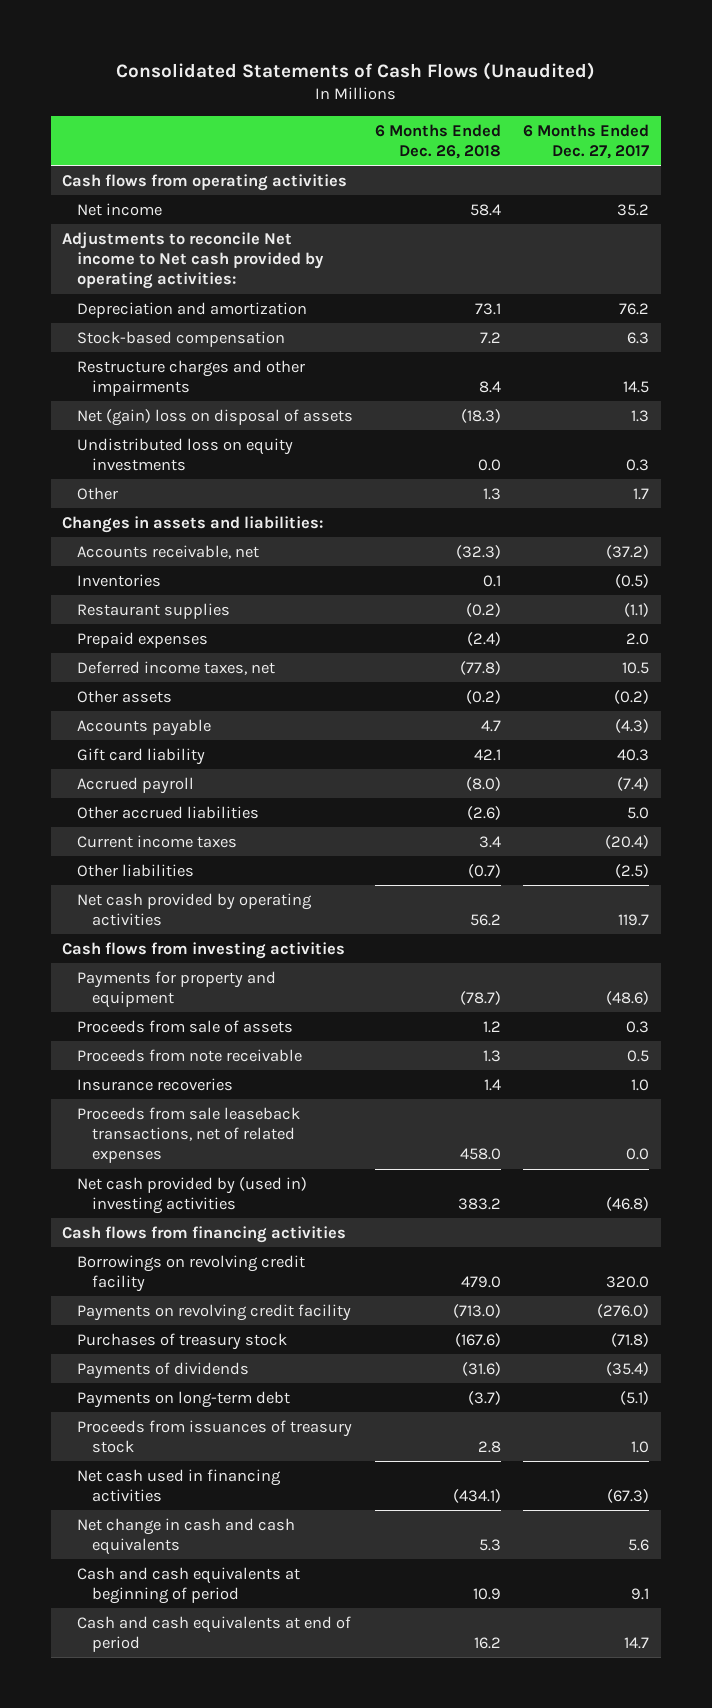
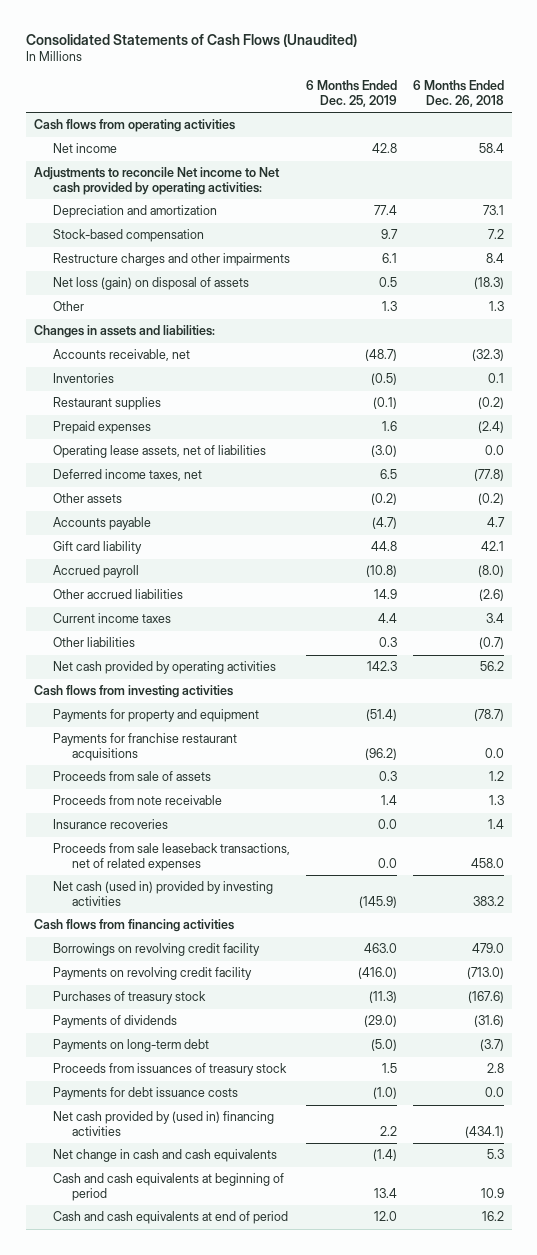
- | 6 Months Ended Dec. 26, 2018 | 6 Months Ended Dec. 27, 2017
+ | 6 Months Ended Dec. 25, 2019 | 6 Months Ended Dec. 26, 2018
- Net (gain) loss on disposal of assets | (18.3) | 1.3
- Undistributed loss on equity investments | 0.0 | 0.3
+ Net loss (gain) on disposal of assets | 0.5 | (18.3)
+ Operating lease assets, net of liabilities | (3.0) | 0.0
+ Payments for franchise restaurant acquisitions | (96.2) | 0.0
- Net cash provided by (used in) investing activities | 383.2 | (46.8)
+ Net cash (used in) provided by investing activities | (145.9) | 383.2
- Net cash used in financing activities | (434.1) | (67.3)
+ Payments for debt issuance costs | (1.0) | 0.0
+ Net cash provided by (used in) financing activities | 2.2 | (434.1)

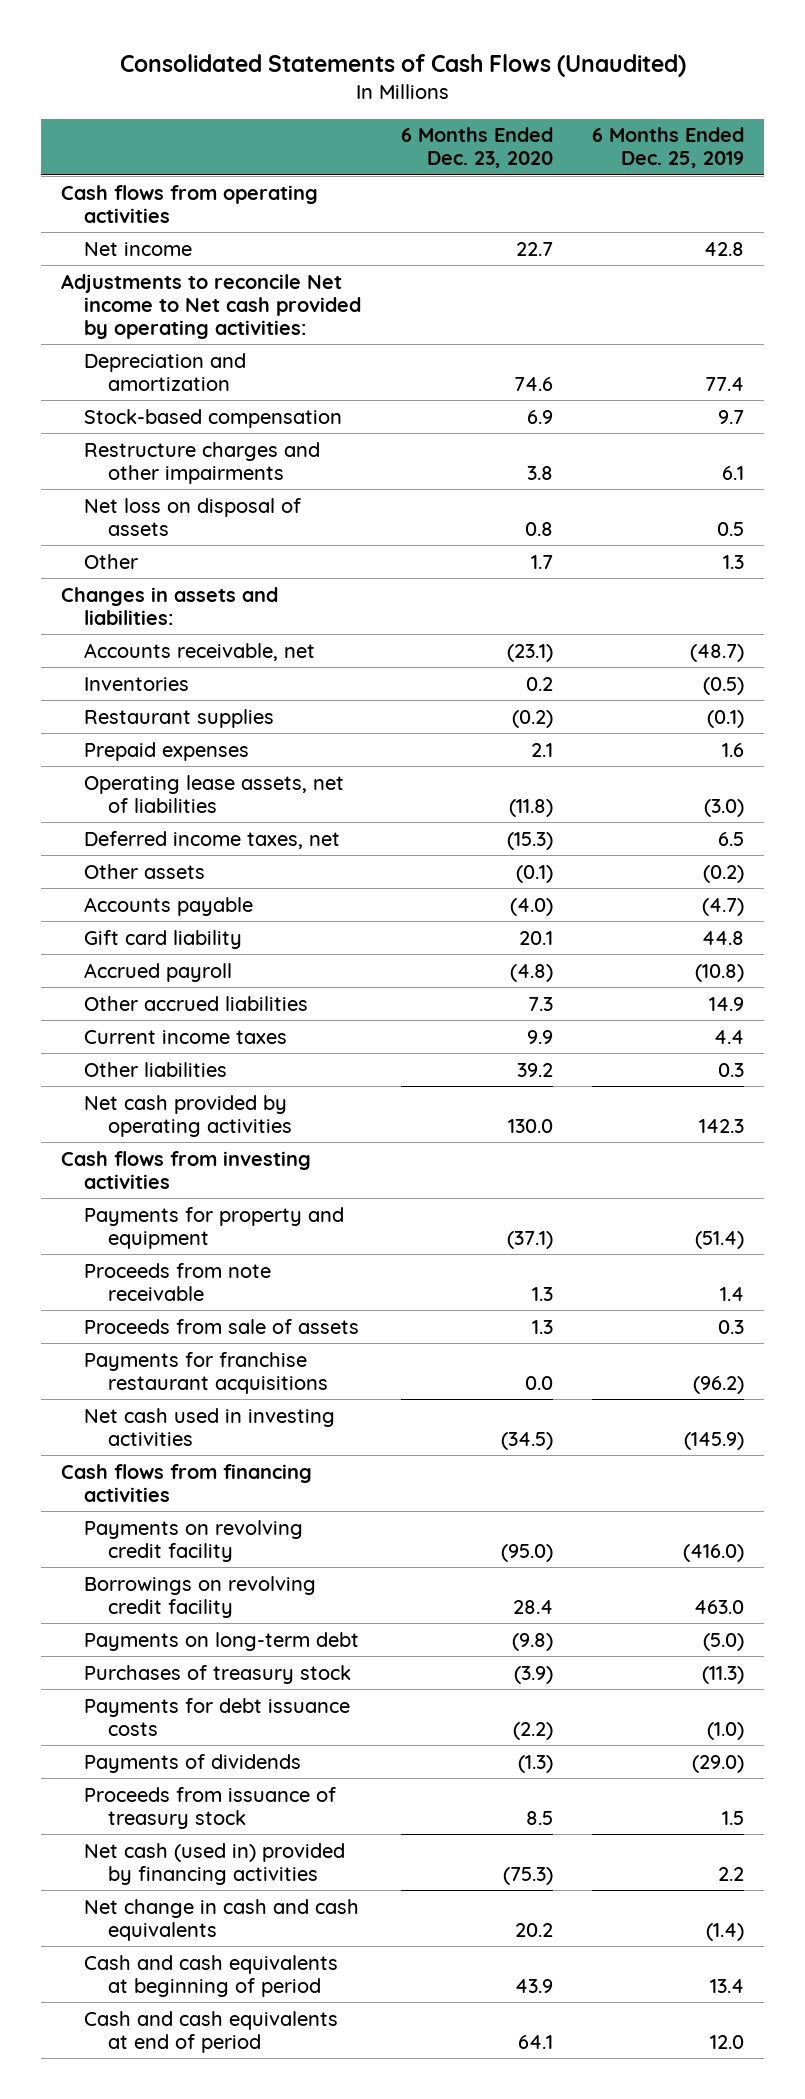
- | 6 Months Ended Dec. 25, 2019 | 6 Months Ended Dec. 26, 2018
+ | 6 Months Ended Dec. 23, 2020 | 6 Months Ended Dec. 25, 2019
- Net loss (gain) on disposal of assets | 0.5 | (18.3)
+ Net loss on disposal of assets | 0.8 | 0.5
- Insurance recoveries | 0.0 | 1.4
- Proceeds from sale leaseback transactions, net of related expenses | 0.0 | 458.0
- Net cash (used in) provided by investing activities | (145.9) | 383.2
moved down: Proceeds from sale of assets | 1.3 | 0.3
moved down: Payments for franchise restaurant acquisitions | 0.0 | (96.2)
+ Net cash used in investing activities | (34.5) | (145.9)
moved down: Borrowings on revolving credit facility | 28.4 | 463.0
- Proceeds from issuances of treasury stock | 1.5 | 2.8
moved down: Purchases of treasury stock | (3.9) | (11.3)
- Net cash provided by (used in) financing activities | 2.2 | (434.1)
moved down: Payments of dividends | (1.3) | (29.0)
+ Proceeds from issuance of treasury stock | 8.5 | 1.5
+ Net cash (used in) provided by financing activities | (75.3) | 2.2

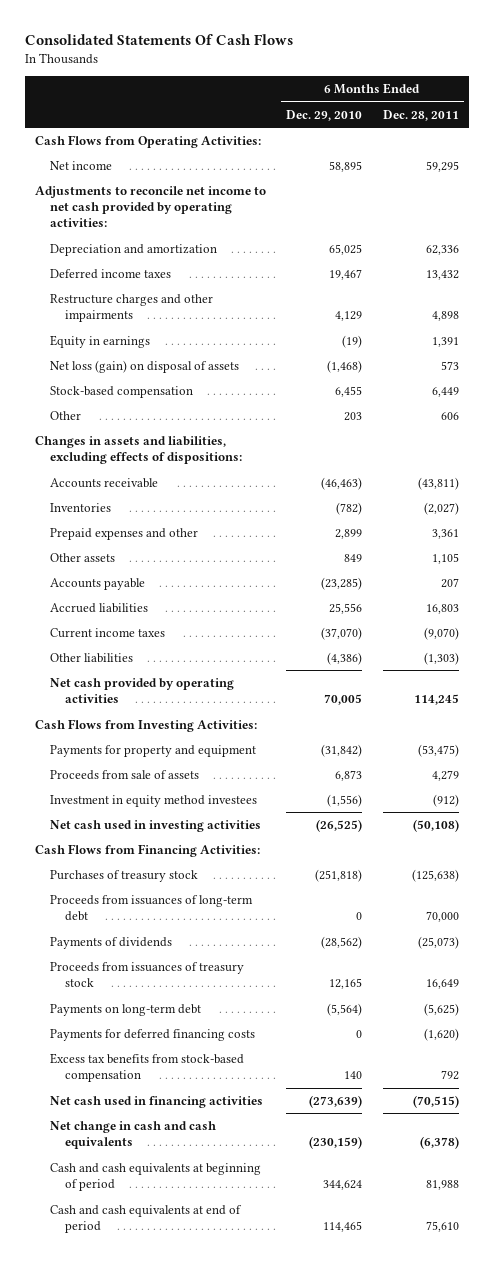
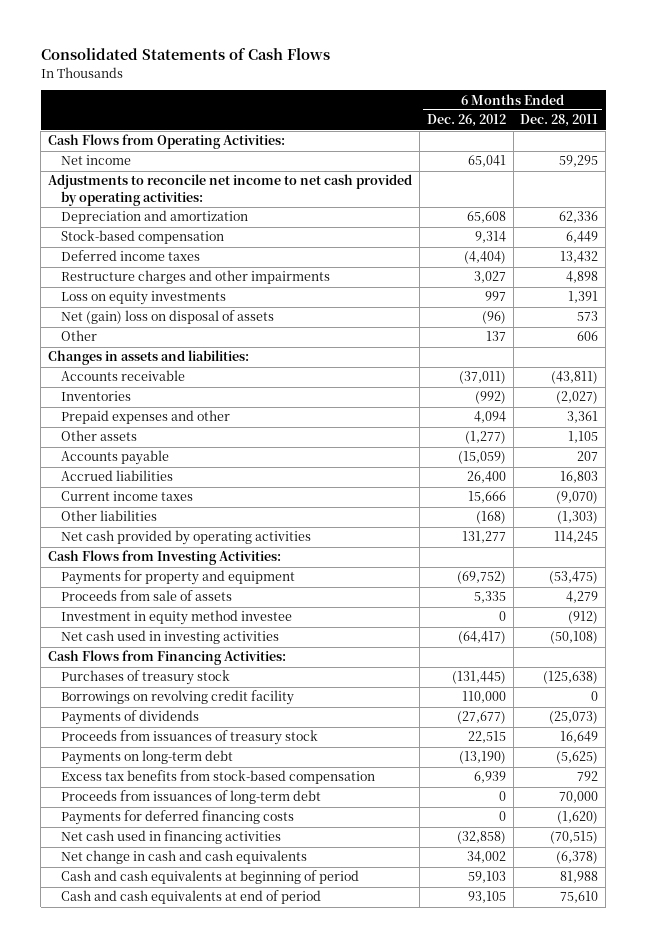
- Consolidated Statements Of Cash Flows
+ Consolidated Statements of Cash Flows
- | 6 Months Ended Dec. 29, 2010 | 6 Months Ended Dec. 28, 2011
+ | 6 Months Ended Dec. 26, 2012 | 6 Months Ended Dec. 28, 2011
moved up: Stock-based compensation | 9,314 | 6,449
- Equity in earnings | (19) | 1,391
- Net loss (gain) on disposal of assets | (1,468) | 573
+ Loss on equity investments | 997 | 1,391
+ Net (gain) loss on disposal of assets | (96) | 573
- Changes in assets and liabilities, excluding effects of dispositions:
+ Changes in assets and liabilities:
- Investment in equity method investees | (1,556) | (912)
+ Investment in equity method investee | 0 | (912)
+ Borrowings on revolving credit facility | 110,000 | 0
moved down: Proceeds from issuances of long-term debt | 0 | 70,000
moved down: Payments for deferred financing costs | 0 | (1,620)

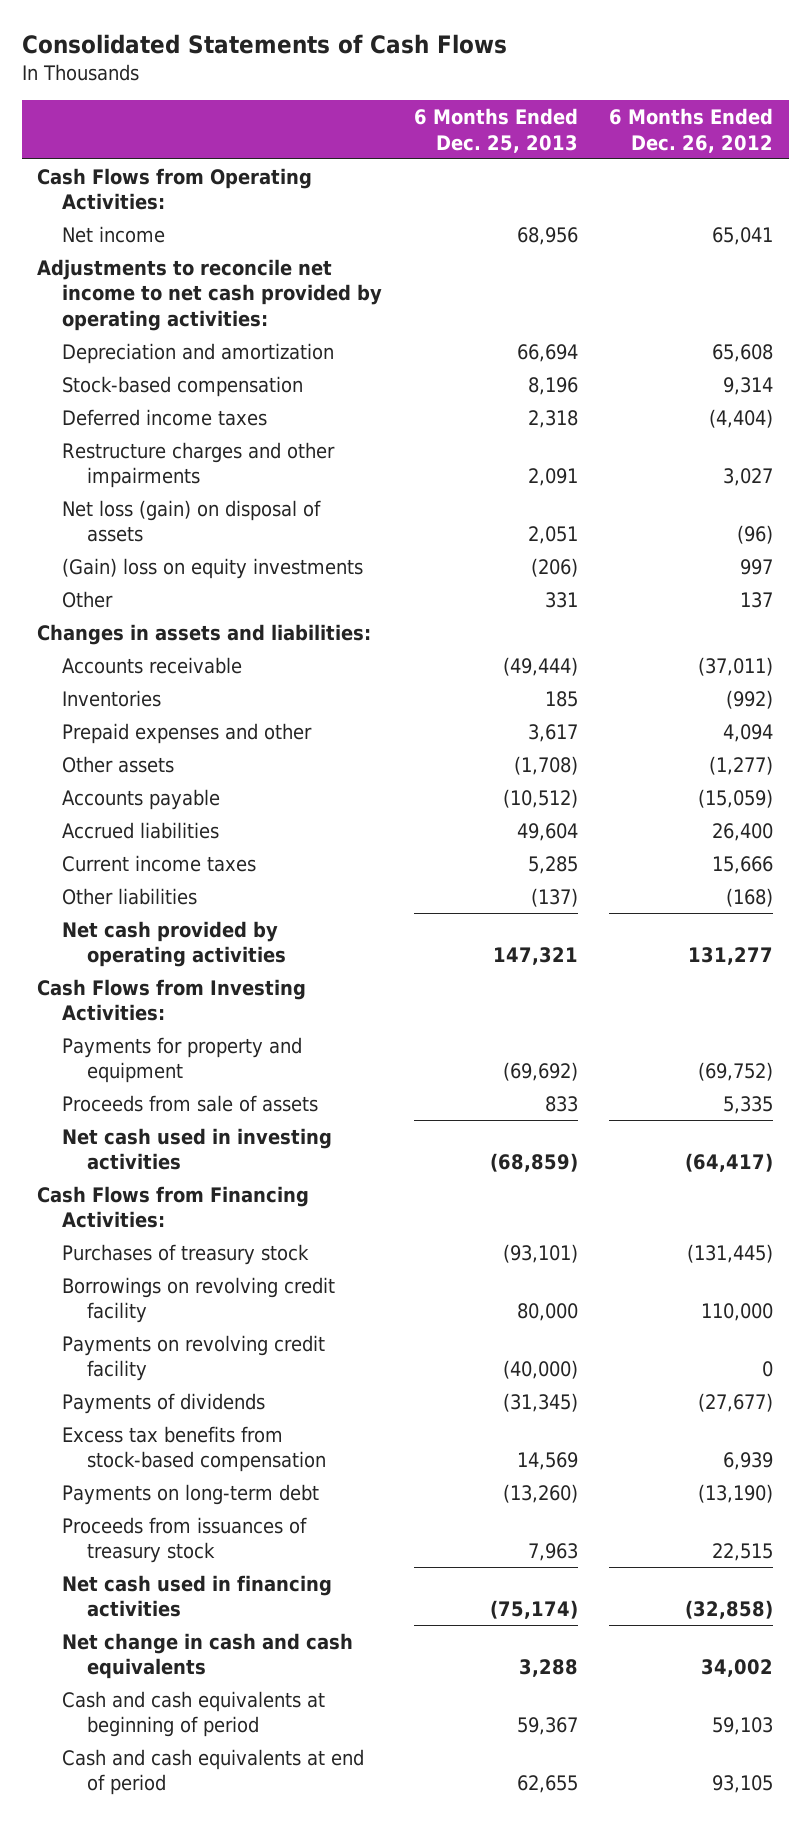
- | 6 Months Ended Dec. 26, 2012 | 6 Months Ended Dec. 28, 2011
+ | 6 Months Ended Dec. 25, 2013 | 6 Months Ended Dec. 26, 2012
- Loss on equity investments | 997 | 1,391
- Net (gain) loss on disposal of assets | (96) | 573
+ Net loss (gain) on disposal of assets | 2,051 | (96)
+ (Gain) loss on equity investments | (206) | 997
- Investment in equity method investee | 0 | (912)
+ Payments on revolving credit facility | (40,000) | 0
- Proceeds from issuances of long-term debt | 0 | 70,000
- Payments for deferred financing costs | 0 | (1,620)
moved down: Payments on long-term debt | (13,260) | (13,190)
moved down: Proceeds from issuances of treasury stock | 7,963 | 22,515

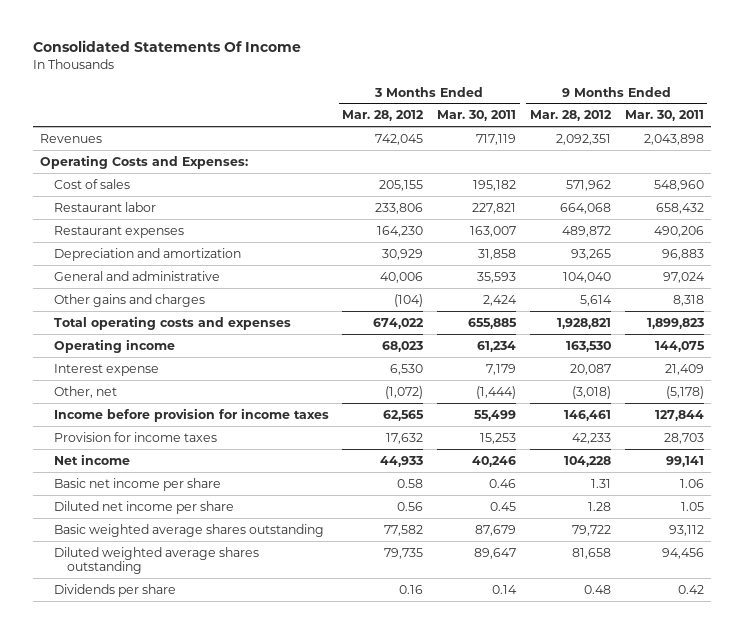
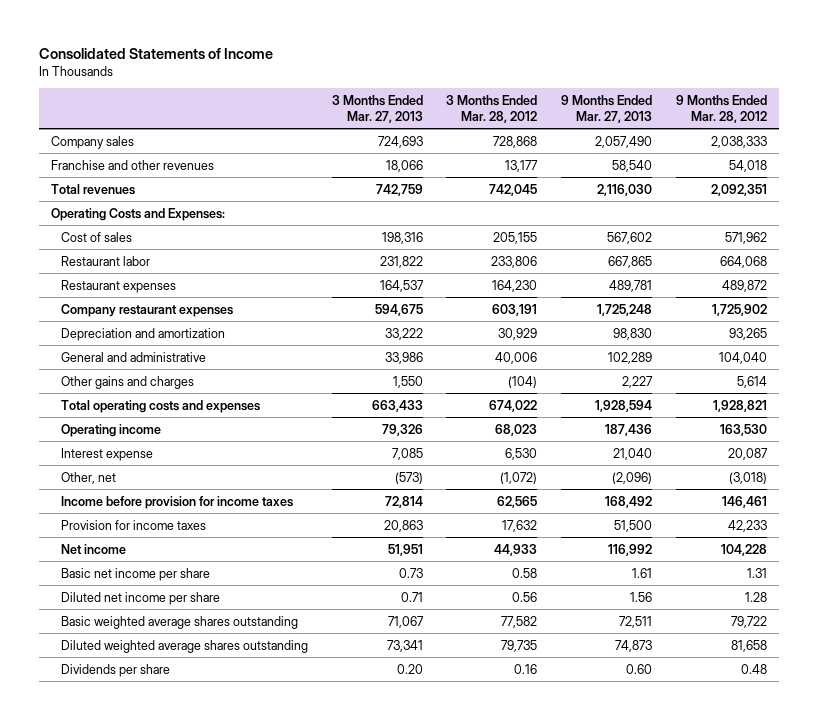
- Consolidated Statements Of Income
+ Consolidated Statements of Income
- | 3 Months Ended Mar. 28, 2012 | 3 Months Ended Mar. 30, 2011 | 9 Months Ended Mar. 28, 2012 | 9 Months Ended Mar. 30, 2011
+ | 3 Months Ended Mar. 27, 2013 | 3 Months Ended Mar. 28, 2012 | 9 Months Ended Mar. 27, 2013 | 9 Months Ended Mar. 28, 2012
- Revenues | 742,045 | 717,119 | 2,092,351 | 2,043,898
+ Company sales | 724,693 | 728,868 | 2,057,490 | 2,038,333
+ Franchise and other revenues | 18,066 | 13,177 | 58,540 | 54,018
+ Total revenues | 742,759 | 742,045 | 2,116,030 | 2,092,351
+ Company restaurant expenses | 594,675 | 603,191 | 1,725,248 | 1,725,902

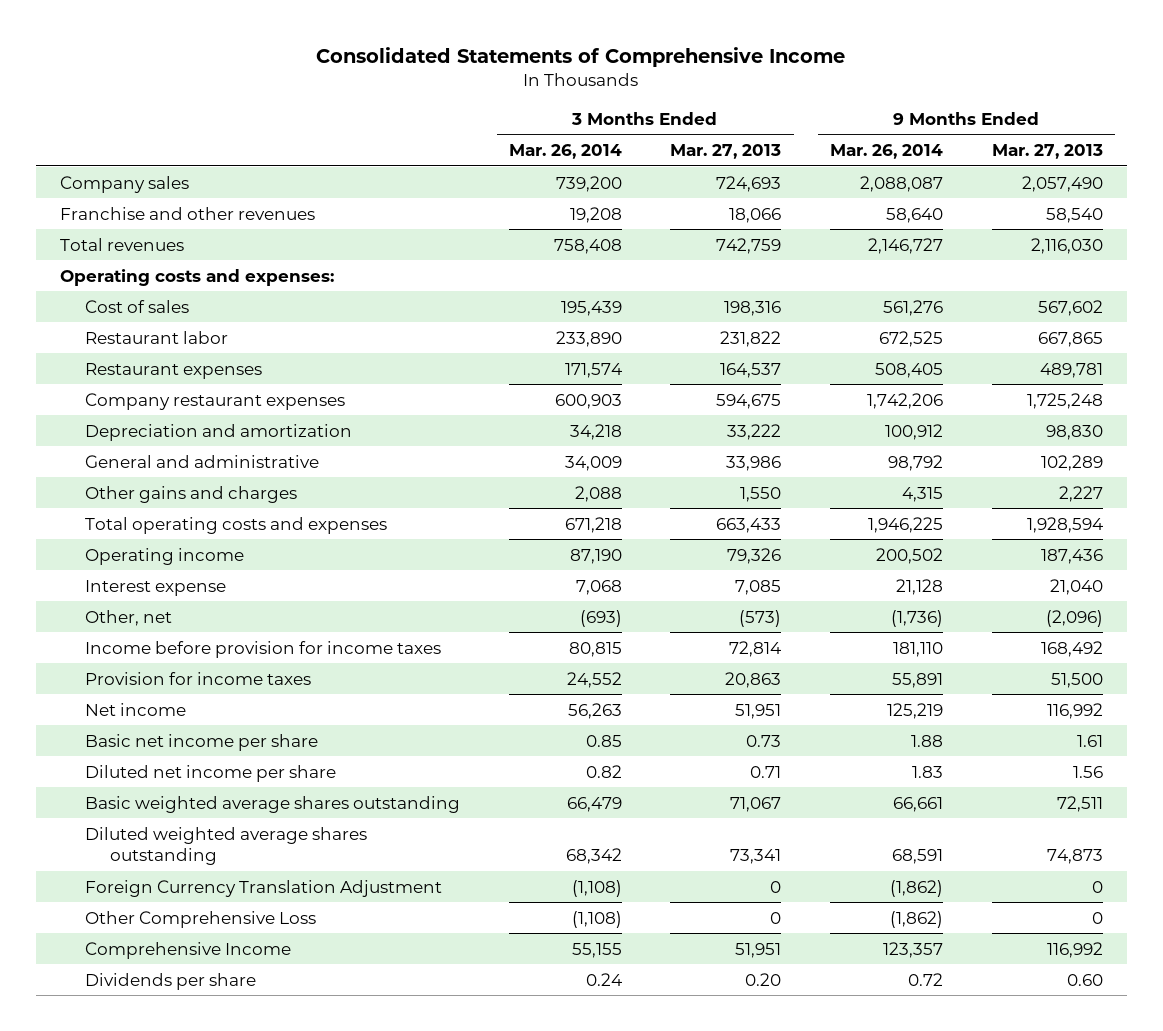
- Consolidated Statements of Income
+ Consolidated Statements of Comprehensive Income
- | 3 Months Ended Mar. 27, 2013 | 3 Months Ended Mar. 28, 2012 | 9 Months Ended Mar. 27, 2013 | 9 Months Ended Mar. 28, 2012
+ | 3 Months Ended Mar. 26, 2014 | 3 Months Ended Mar. 27, 2013 | 9 Months Ended Mar. 26, 2014 | 9 Months Ended Mar. 27, 2013
- Operating Costs and Expenses:
+ Operating costs and expenses:
+ Foreign Currency Translation Adjustment | (1,108) | 0 | (1,862) | 0
+ Other Comprehensive Loss | (1,108) | 0 | (1,862) | 0
+ Comprehensive Income | 55,155 | 51,951 | 123,357 | 116,992

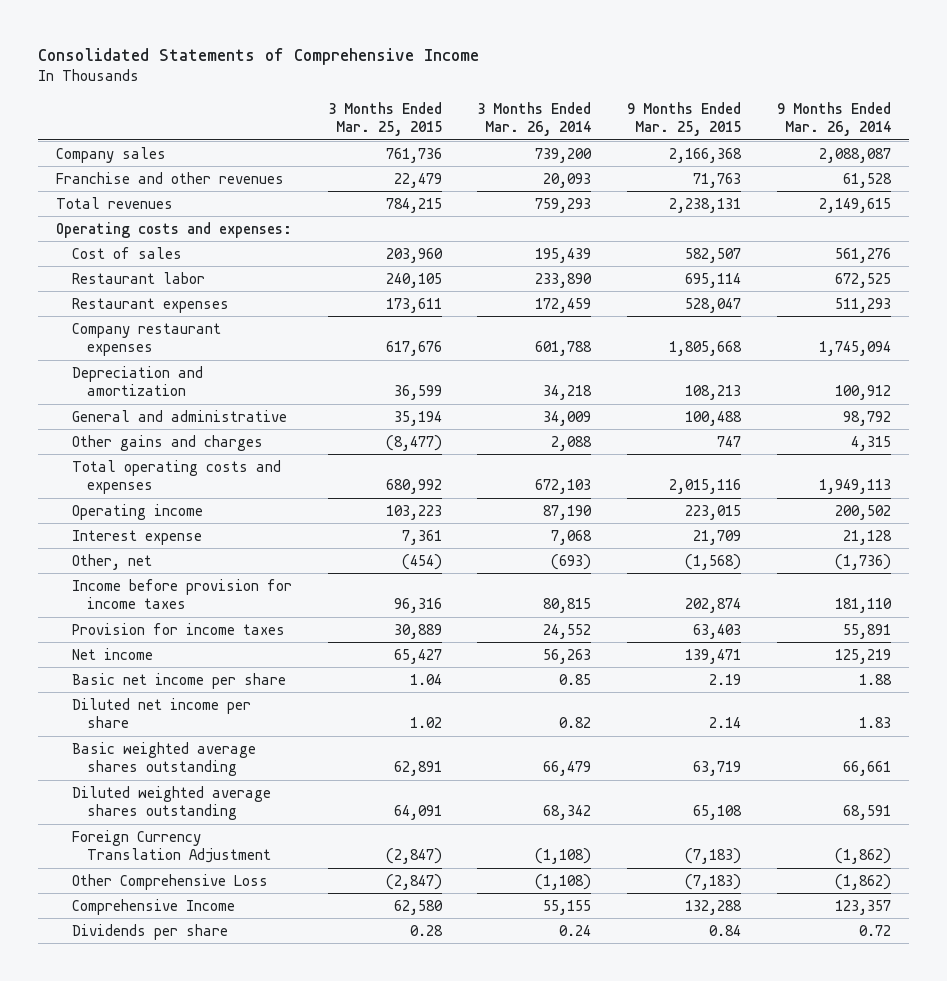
- | 3 Months Ended Mar. 26, 2014 | 3 Months Ended Mar. 27, 2013 | 9 Months Ended Mar. 26, 2014 | 9 Months Ended Mar. 27, 2013
+ | 3 Months Ended Mar. 25, 2015 | 3 Months Ended Mar. 26, 2014 | 9 Months Ended Mar. 25, 2015 | 9 Months Ended Mar. 26, 2014
- Franchise and other revenues | 19,208 | 18,066 | 58,640 | 58,540
- Total revenues | 758,408 | 742,759 | 2,146,727 | 2,116,030
+ Franchise and other revenues | 22,479 | 20,093 | 71,763 | 61,528
+ Total revenues | 784,215 | 759,293 | 2,238,131 | 2,149,615
- Restaurant expenses | 171,574 | 164,537 | 508,405 | 489,781
- Company restaurant expenses | 600,903 | 594,675 | 1,742,206 | 1,725,248
+ Restaurant expenses | 173,611 | 172,459 | 528,047 | 511,293
+ Company restaurant expenses | 617,676 | 601,788 | 1,805,668 | 1,745,094
- Total operating costs and expenses | 671,218 | 663,433 | 1,946,225 | 1,928,594
+ Total operating costs and expenses | 680,992 | 672,103 | 2,015,116 | 1,949,113

